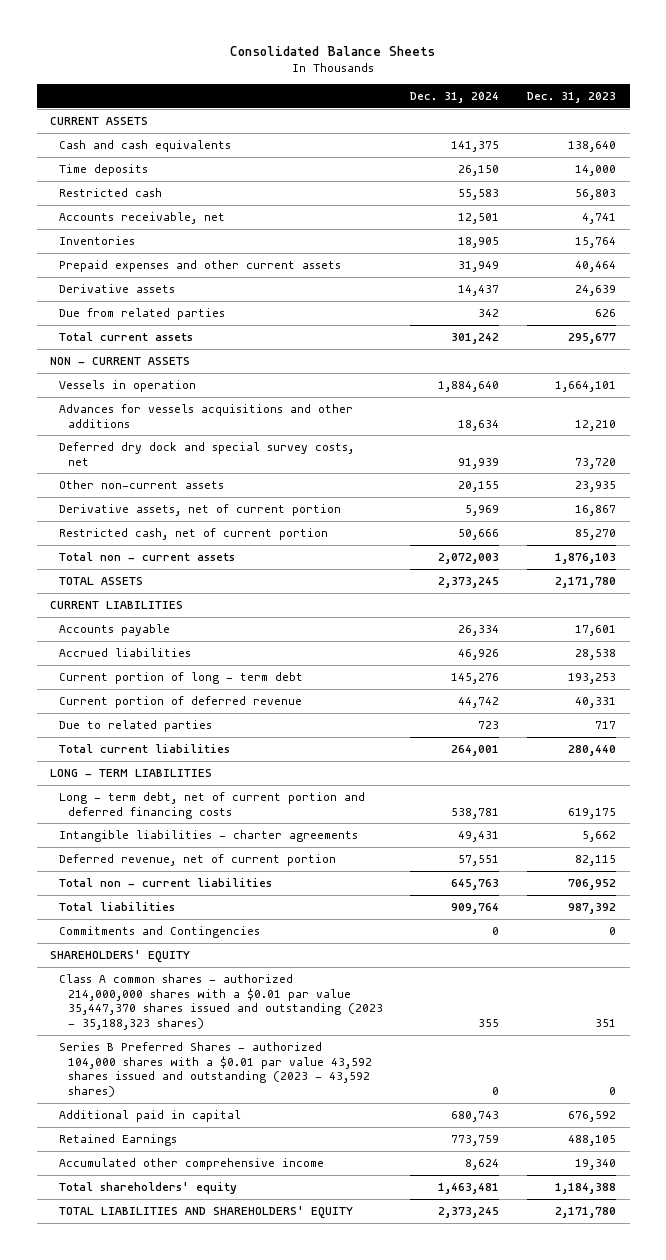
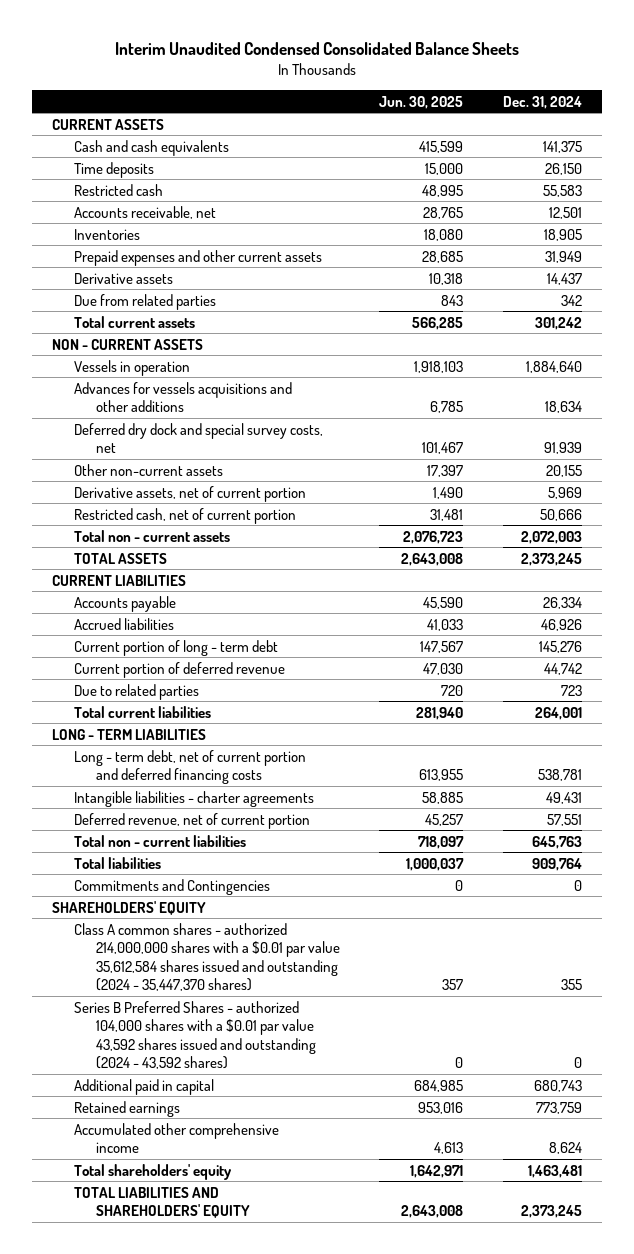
- Consolidated Balance Sheets
+ Interim Unaudited Condensed Consolidated Balance Sheets
- | Dec. 31, 2024 | Dec. 31, 2023
+ | Jun. 30, 2025 | Dec. 31, 2024
- Class A common shares - authorized 214,000,000 shares with a $0.01 par value 35,447,370 shares issued and outstanding (2023 - 35,188,323 shares) | 355 | 351
- Series B Preferred Shares - authorized 104,000 shares with a $0.01 par value 43,592 shares issued and outstanding (2023 - 43,592 shares) | 0 | 0
+ Class A common shares - authorized 214,000,000 shares with a $0.01 par value 35,612,584 shares issued and outstanding (2024 - 35,447,370 shares) | 357 | 355
+ Series B Preferred Shares - authorized 104,000 shares with a $0.01 par value 43,592 shares issued and outstanding (2024 - 43,592 shares) | 0 | 0
- Retained Earnings | 773,759 | 488,105
+ Retained earnings | 953,016 | 773,759

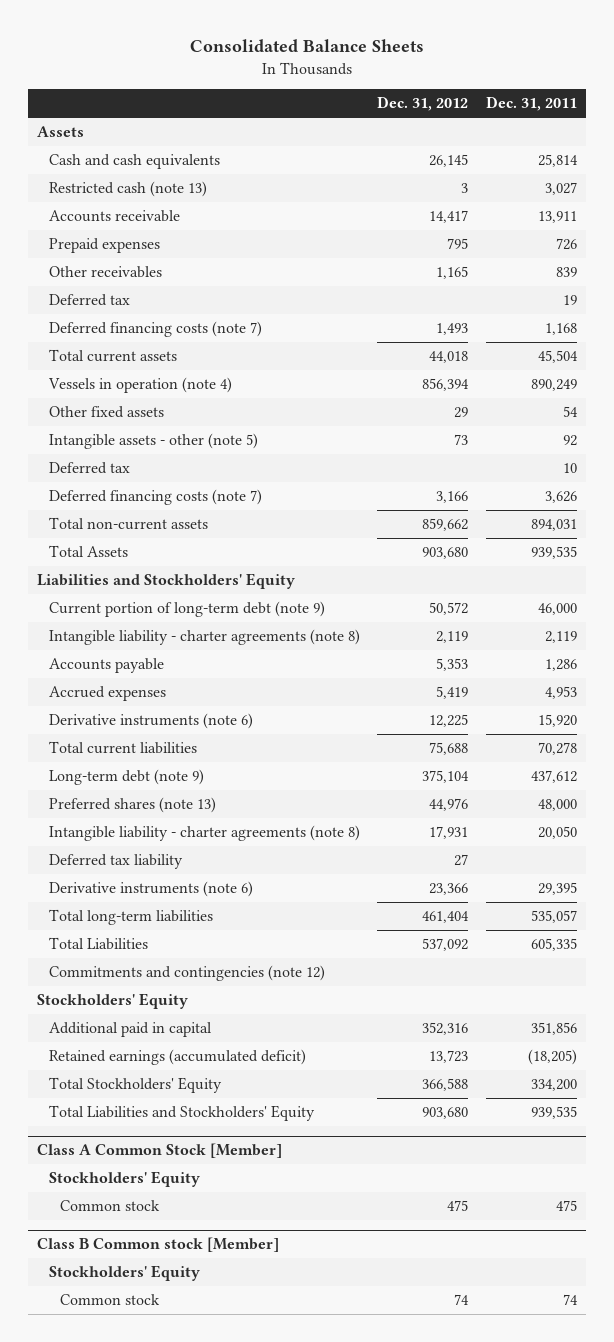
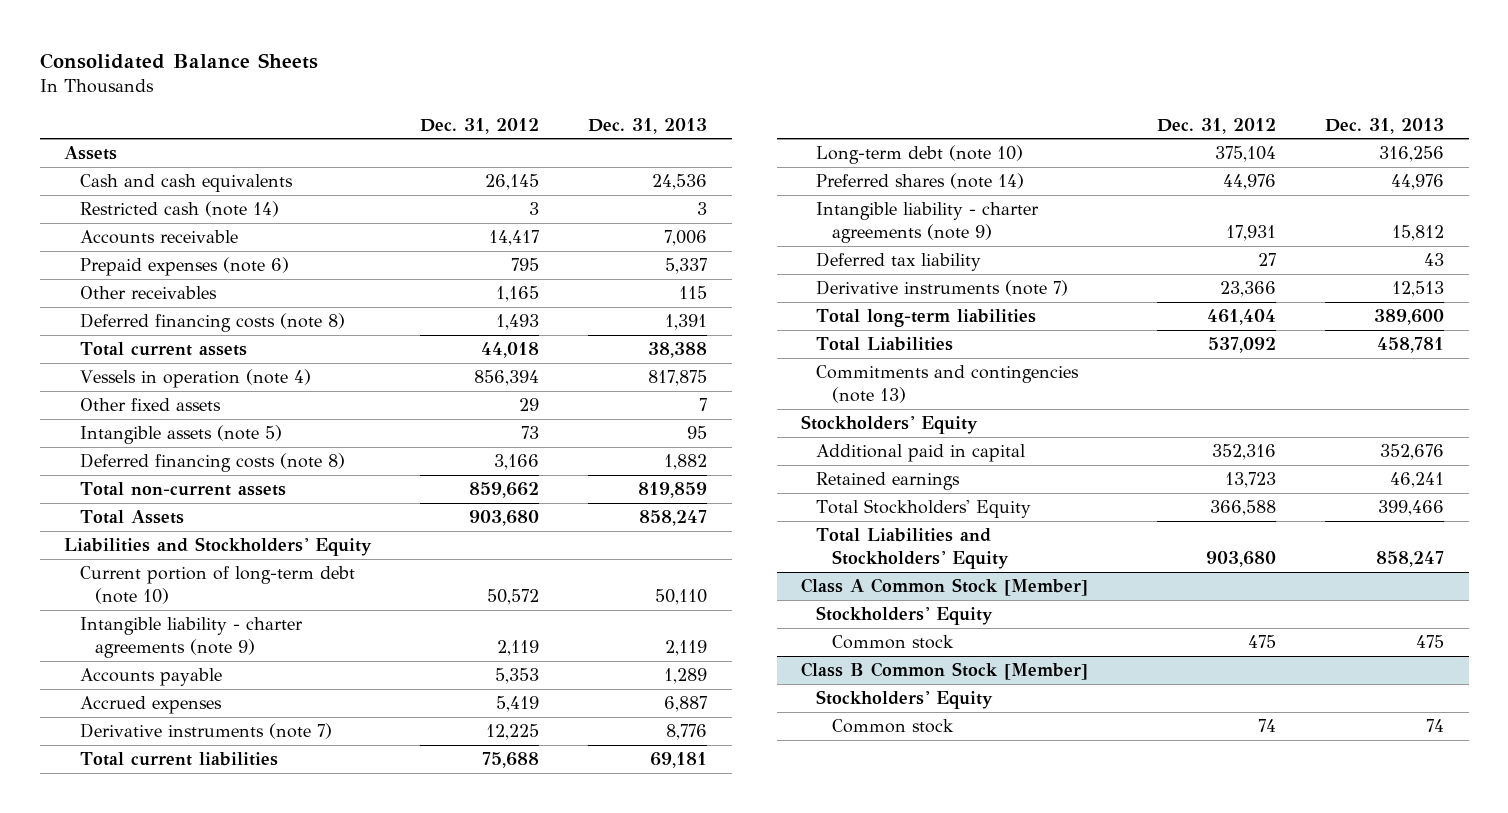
- | Dec. 31, 2012 | Dec. 31, 2011
+ | Dec. 31, 2012 | Dec. 31, 2013
- Restricted cash (note 13) | 3 | 3,027
+ Restricted cash (note 14) | 3 | 3
- Prepaid expenses | 795 | 726
+ Prepaid expenses (note 6) | 795 | 5,337
- Deferred tax | | 19
- Deferred financing costs (note 7) | 1,493 | 1,168
+ Deferred financing costs (note 8) | 1,493 | 1,391
- Intangible assets - other (note 5) | 73 | 92
- Deferred tax | | 10
- Deferred financing costs (note 7) | 3,166 | 3,626
+ Intangible assets (note 5) | 73 | 95
+ Deferred financing costs (note 8) | 3,166 | 1,882
- Current portion of long-term debt (note 9) | 50,572 | 46,000
- Intangible liability - charter agreements (note 8) | 2,119 | 2,119
+ Current portion of long-term debt (note 10) | 50,572 | 50,110
+ Intangible liability - charter agreements (note 9) | 2,119 | 2,119
- Derivative instruments (note 6) | 12,225 | 15,920
+ Derivative instruments (note 7) | 12,225 | 8,776
- Long-term debt (note 9) | 375,104 | 437,612
- Preferred shares (note 13) | 44,976 | 48,000
- Intangible liability - charter agreements (note 8) | 17,931 | 20,050
+ Long-term debt (note 10) | 375,104 | 316,256
+ Preferred shares (note 14) | 44,976 | 44,976
+ Intangible liability - charter agreements (note 9) | 17,931 | 15,812
- Derivative instruments (note 6) | 23,366 | 29,395
+ Derivative instruments (note 7) | 23,366 | 12,513
- Commitments and contingencies (note 12)
+ Commitments and contingencies (note 13)
- Retained earnings (accumulated deficit) | 13,723 | (18,205)
+ Retained earnings | 13,723 | 46,241
- Class B Common stock [Member]
+ Class B Common Stock [Member]

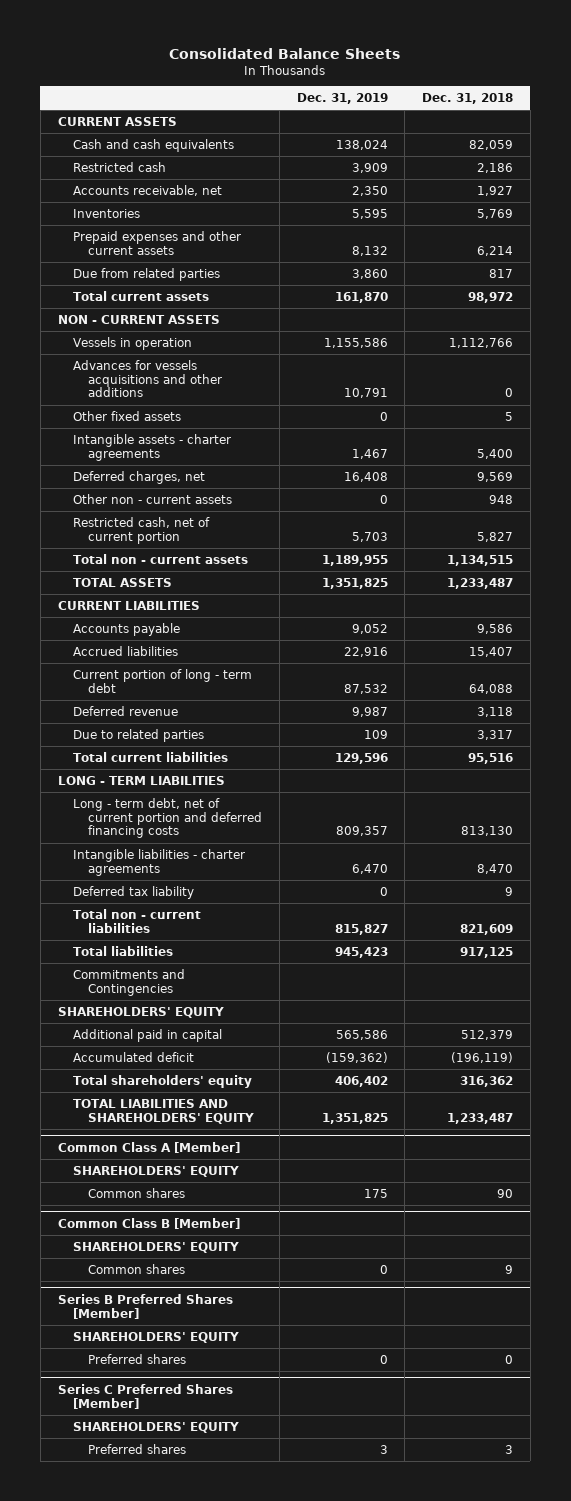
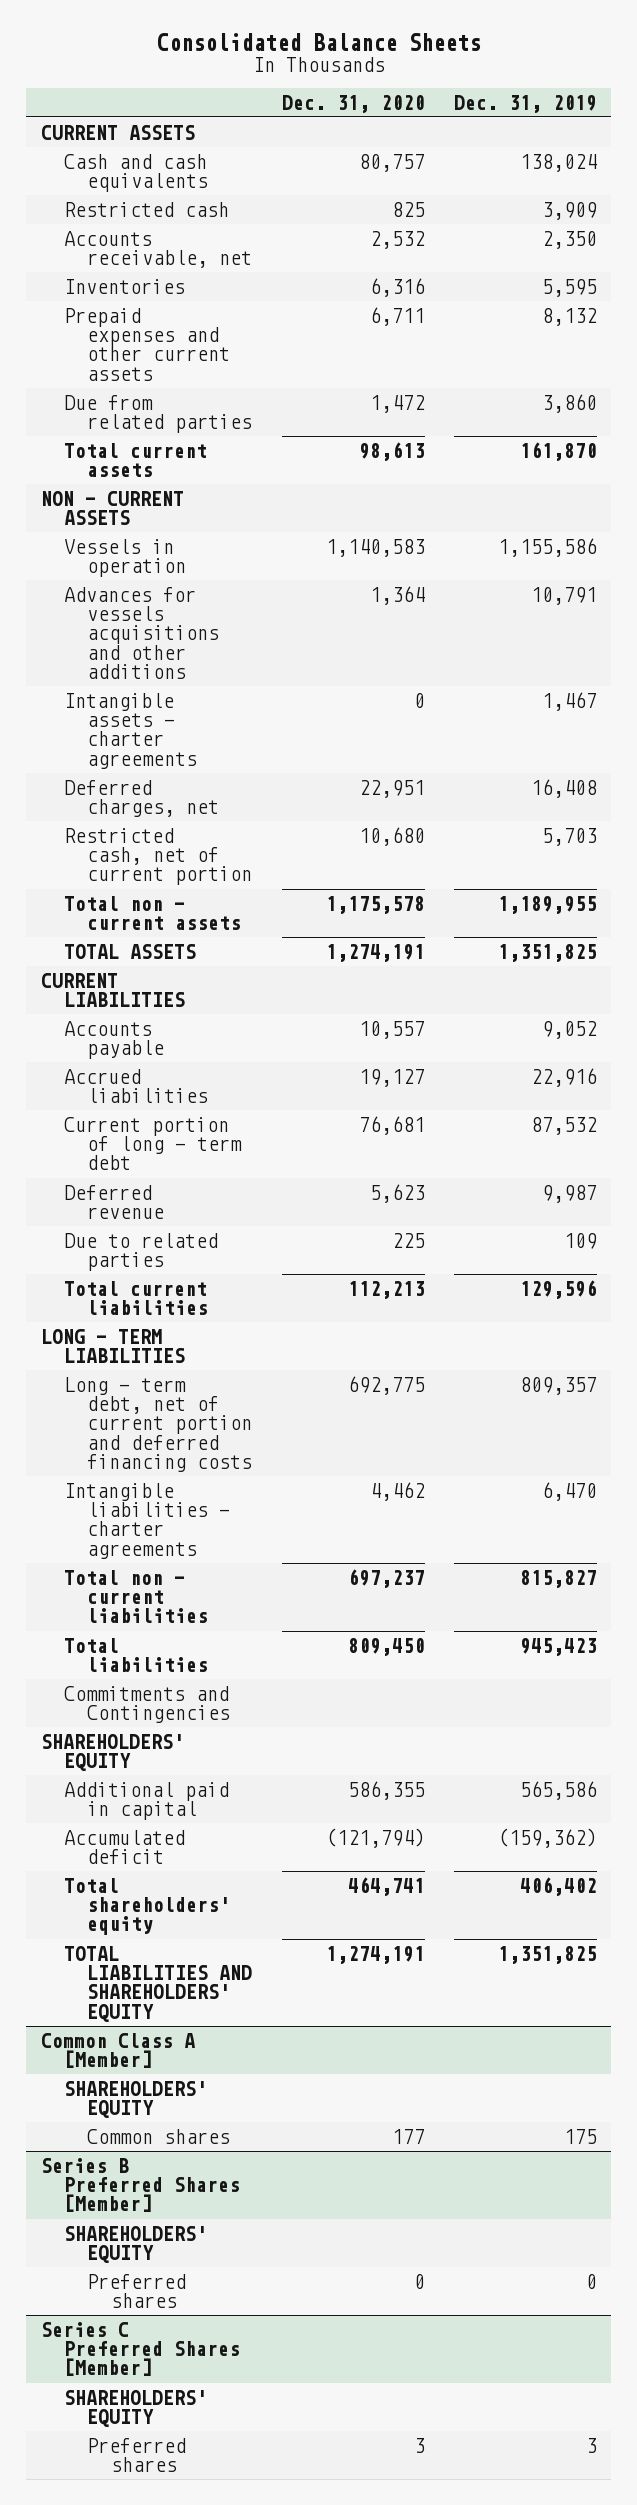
- | Dec. 31, 2019 | Dec. 31, 2018
+ | Dec. 31, 2020 | Dec. 31, 2019
- Other fixed assets | 0 | 5
- Other non - current assets | 0 | 948
- Deferred tax liability | 0 | 9
- Common Class B [Member]
- SHAREHOLDERS' EQUITY
- Common shares | 0 | 9

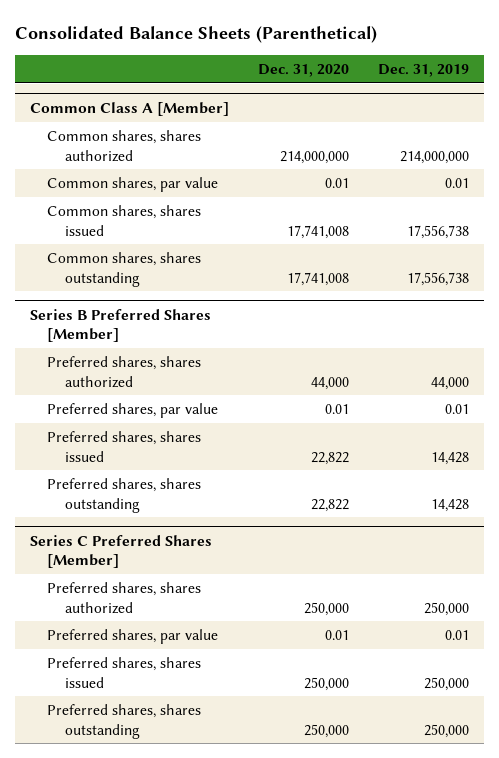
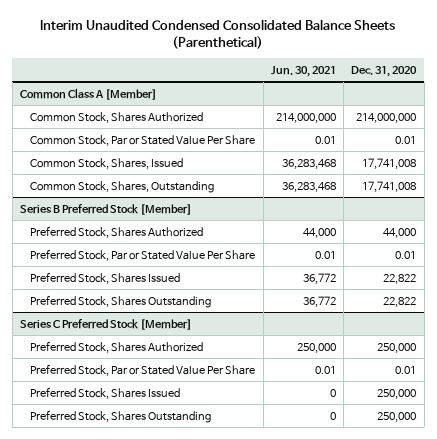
- Consolidated Balance Sheets (Parenthetical)
+ Interim Unaudited Condensed Consolidated Balance Sheets (Parenthetical)
- | Dec. 31, 2020 | Dec. 31, 2019
+ | Jun. 30, 2021 | Dec. 31, 2020
@ Common Class A [Member]
- Common shares, shares authorized | 214,000,000 | 214,000,000
- Common shares, par value | 0.01 | 0.01
- Common shares, shares issued | 17,741,008 | 17,556,738
- Common shares, shares outstanding | 17,741,008 | 17,556,738
- Series B Preferred Shares [Member]
- Preferred shares, shares authorized | 44,000 | 44,000
- Preferred shares, par value | 0.01 | 0.01
- Preferred shares, shares issued | 22,822 | 14,428
- Preferred shares, shares outstanding | 22,822 | 14,428
- Series C Preferred Shares [Member]
- Preferred shares, shares authorized | 250,000 | 250,000
- Preferred shares, par value | 0.01 | 0.01
- Preferred shares, shares issued | 250,000 | 250,000
- Preferred shares, shares outstanding | 250,000 | 250,000
@ Common Class A [Member]
+ Common Stock, Shares Authorized | 214,000,000 | 214,000,000
+ Common Stock, Par or Stated Value Per Share | 0.01 | 0.01
+ Common Stock, Shares, Issued | 36,283,468 | 17,741,008
+ Common Stock, Shares, Outstanding | 36,283,468 | 17,741,008
+ Series B Preferred Stock [Member]
+ Preferred Stock, Shares Authorized | 44,000 | 44,000
+ Preferred Stock, Par or Stated Value Per Share | 0.01 | 0.01
+ Preferred Stock, Shares Issued | 36,772 | 22,822
+ Preferred Stock, Shares Outstanding | 36,772 | 22,822
+ Series C Preferred Stock [Member]
+ Preferred Stock, Shares Authorized | 250,000 | 250,000
+ Preferred Stock, Par or Stated Value Per Share | 0.01 | 0.01
+ Preferred Stock, Shares Issued | 0 | 250,000
+ Preferred Stock, Shares Outstanding | 0 | 250,000

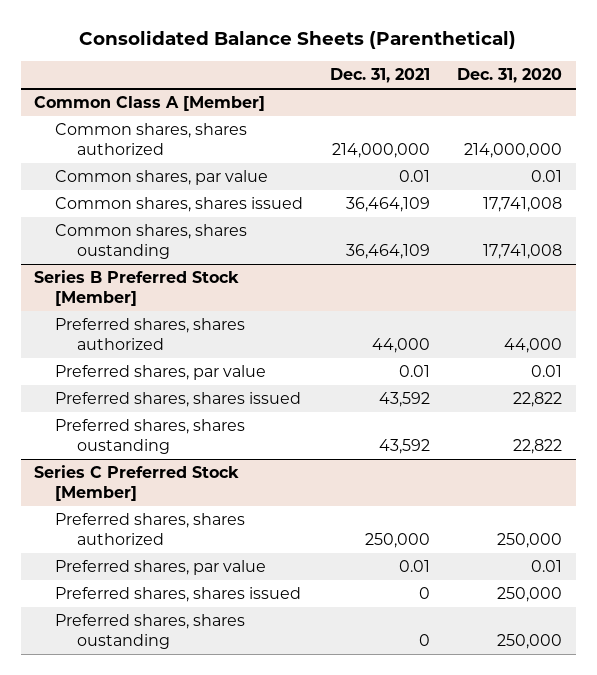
- Interim Unaudited Condensed Consolidated Balance Sheets (Parenthetical)
+ Consolidated Balance Sheets (Parenthetical)
- | Jun. 30, 2021 | Dec. 31, 2020
+ | Dec. 31, 2021 | Dec. 31, 2020
@ Common Class A [Member]
- Common Stock, Shares Authorized | 214,000,000 | 214,000,000
- Common Stock, Par or Stated Value Per Share | 0.01 | 0.01
- Common Stock, Shares, Issued | 36,283,468 | 17,741,008
- Common Stock, Shares, Outstanding | 36,283,468 | 17,741,008
+ Common shares, shares authorized | 214,000,000 | 214,000,000
+ Common shares, par value | 0.01 | 0.01
+ Common shares, shares issued | 36,464,109 | 17,741,008
+ Common shares, shares oustanding | 36,464,109 | 17,741,008
@ Series B Preferred Stock [Member]
- Preferred Stock, Shares Authorized | 44,000 | 44,000
- Preferred Stock, Par or Stated Value Per Share | 0.01 | 0.01
- Preferred Stock, Shares Issued | 36,772 | 22,822
- Preferred Stock, Shares Outstanding | 36,772 | 22,822
+ Preferred shares, shares authorized | 44,000 | 44,000
+ Preferred shares, par value | 0.01 | 0.01
+ Preferred shares, shares issued | 43,592 | 22,822
+ Preferred shares, shares oustanding | 43,592 | 22,822
@ Series C Preferred Stock [Member]
- Preferred Stock, Shares Authorized | 250,000 | 250,000
- Preferred Stock, Par or Stated Value Per Share | 0.01 | 0.01
- Preferred Stock, Shares Issued | 0 | 250,000
- Preferred Stock, Shares Outstanding | 0 | 250,000
+ Preferred shares, shares authorized | 250,000 | 250,000
+ Preferred shares, par value | 0.01 | 0.01
+ Preferred shares, shares issued | 0 | 250,000
+ Preferred shares, shares oustanding | 0 | 250,000

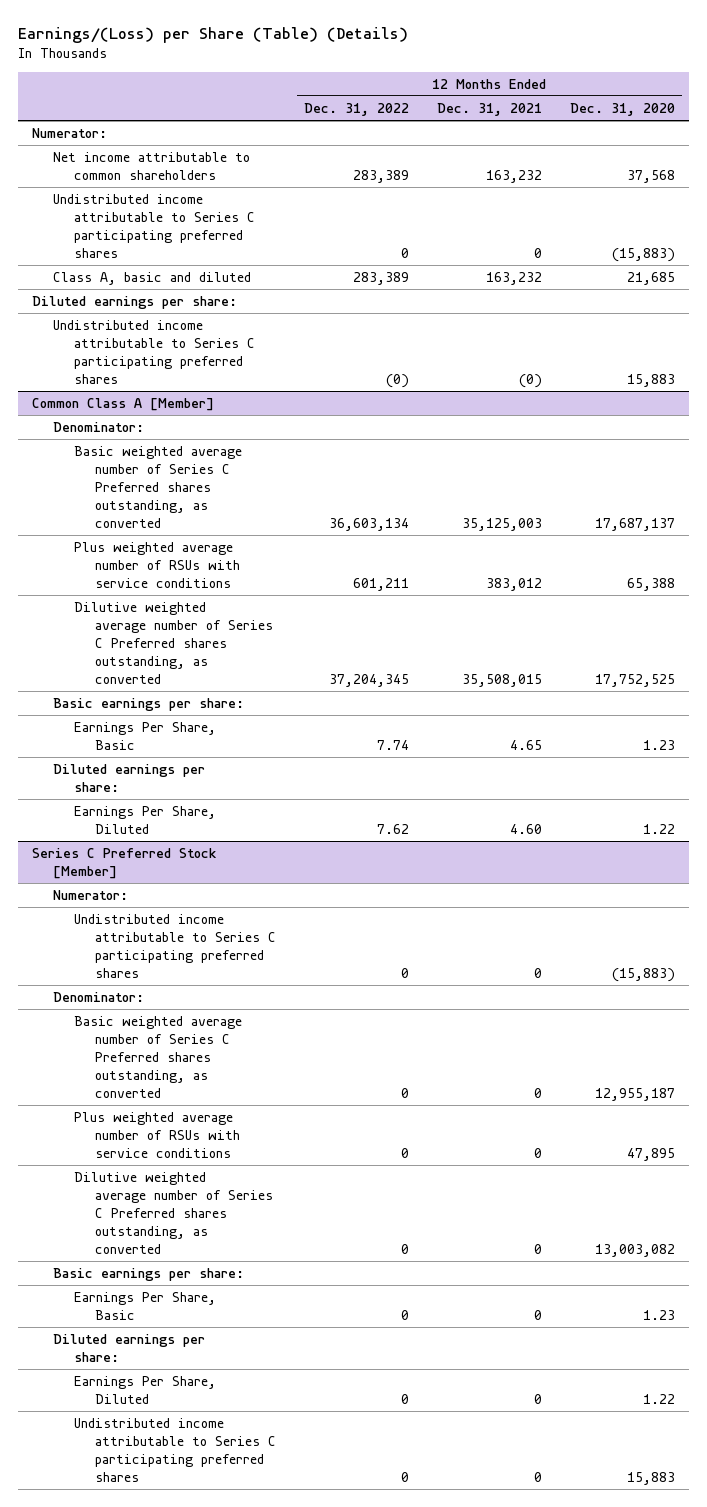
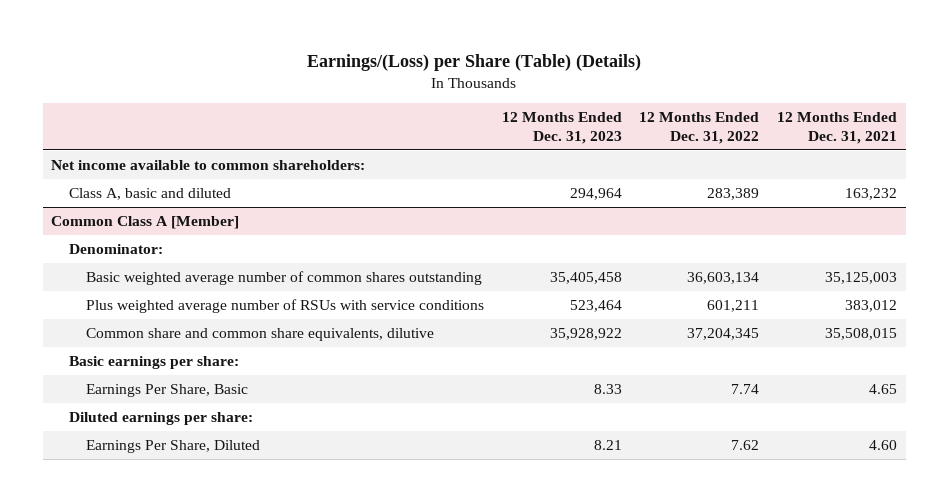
- | 12 Months Ended Dec. 31, 2022 | 12 Months Ended Dec. 31, 2021 | 12 Months Ended Dec. 31, 2020
+ | 12 Months Ended Dec. 31, 2023 | 12 Months Ended Dec. 31, 2022 | 12 Months Ended Dec. 31, 2021
- Numerator:
- Net income attributable to common shareholders | 283,389 | 163,232 | 37,568
- Undistributed income attributable to Series C participating preferred shares | 0 | 0 | (15,883)
+ Net income available to common shareholders:
- Diluted earnings per share:
- Undistributed income attributable to Series C participating preferred shares | (0) | (0) | 15,883
@ Common Class A [Member]
- Basic weighted average number of Series C Preferred shares outstanding, as converted | 36,603,134 | 35,125,003 | 17,687,137
+ Basic weighted average number of common shares outstanding | 35,405,458 | 36,603,134 | 35,125,003
- Dilutive weighted average number of Series C Preferred shares outstanding, as converted | 37,204,345 | 35,508,015 | 17,752,525
+ Common share and common share equivalents, dilutive | 35,928,922 | 37,204,345 | 35,508,015
- Series C Preferred Stock [Member]
- Numerator:
- Undistributed income attributable to Series C participating preferred shares | 0 | 0 | (15,883)
- Denominator:
- Basic weighted average number of Series C Preferred shares outstanding, as converted | 0 | 0 | 12,955,187
- Plus weighted average number of RSUs with service conditions | 0 | 0 | 47,895
- Dilutive weighted average number of Series C Preferred shares outstanding, as converted | 0 | 0 | 13,003,082
- Basic earnings per share:
- Earnings Per Share, Basic | 0 | 0 | 1.23
- Diluted earnings per share:
- Earnings Per Share, Diluted | 0 | 0 | 1.22
- Undistributed income attributable to Series C participating preferred shares | 0 | 0 | 15,883

